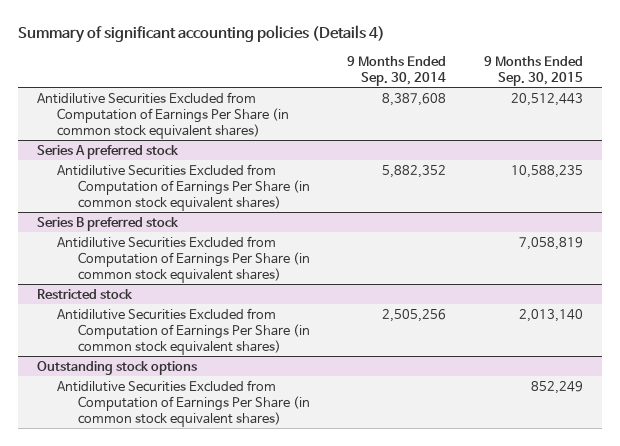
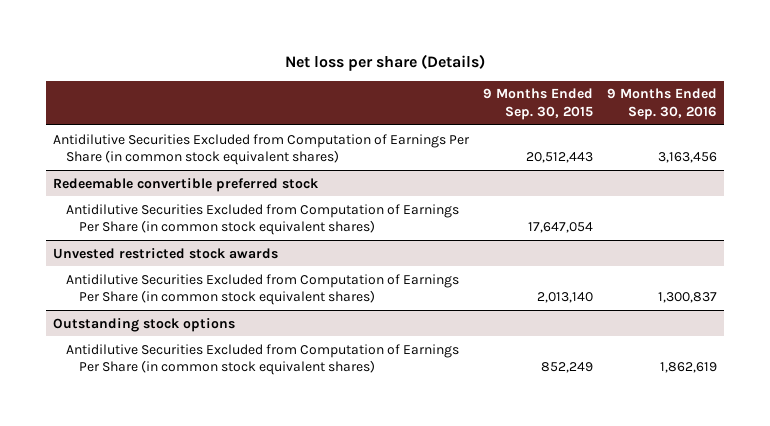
- Summary of significant accounting policies (Details 4)
+ Net loss per share (Details)
- | 9 Months Ended Sep. 30, 2014 | 9 Months Ended Sep. 30, 2015
+ | 9 Months Ended Sep. 30, 2015 | 9 Months Ended Sep. 30, 2016
- Series A preferred stock
- Antidilutive Securities Excluded from Computation of Earnings Per Share (in common stock equivalent shares) | 5,882,352 | 10,588,235
- Series B preferred stock
- Antidilutive Securities Excluded from Computation of Earnings Per Share (in common stock equivalent shares) | | 7,058,819
- Restricted stock
+ Redeemable convertible preferred stock
+ Antidilutive Securities Excluded from Computation of Earnings Per Share (in common stock equivalent shares) | 17,647,054 |
+ Unvested restricted stock awards

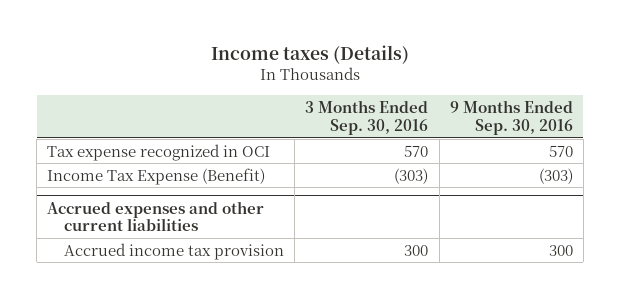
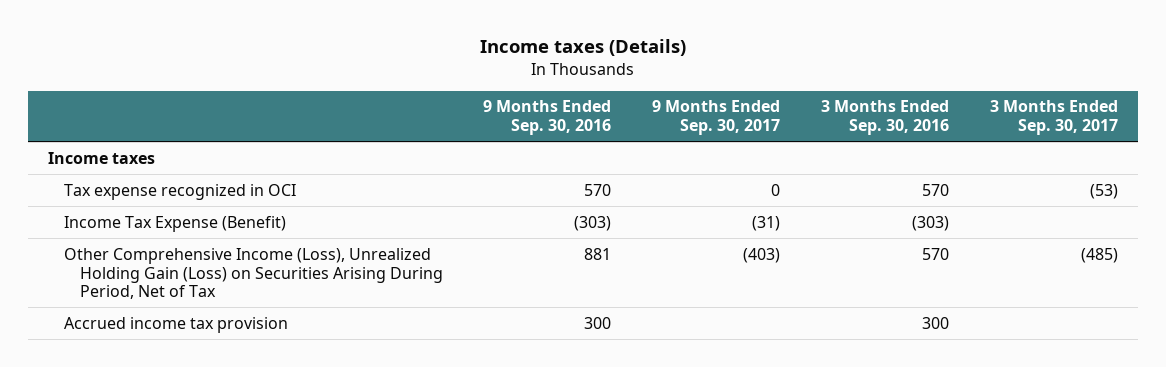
- | 3 Months Ended Sep. 30, 2016 | 9 Months Ended Sep. 30, 2016
+ | 9 Months Ended Sep. 30, 2016 | 9 Months Ended Sep. 30, 2017 | 3 Months Ended Sep. 30, 2016 | 3 Months Ended Sep. 30, 2017
+ Income taxes
- Accrued expenses and other current liabilities
+ Other Comprehensive Income (Loss), Unrealized Holding Gain (Loss) on Securities Arising During Period, Net of Tax | 881 | (403) | 570 | (485)

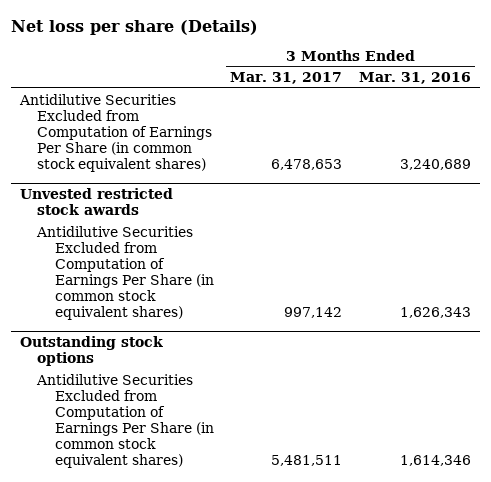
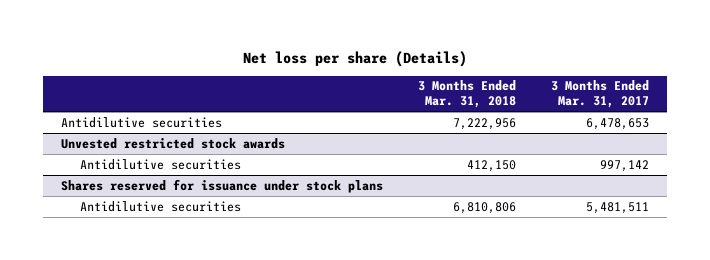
- | 3 Months Ended Mar. 31, 2017 | 3 Months Ended Mar. 31, 2016
+ | 3 Months Ended Mar. 31, 2018 | 3 Months Ended Mar. 31, 2017
- Antidilutive Securities Excluded from Computation of Earnings Per Share (in common stock equivalent shares) | 6,478,653 | 3,240,689
+ Antidilutive securities | 7,222,956 | 6,478,653
@ Unvested restricted stock awards
- Antidilutive Securities Excluded from Computation of Earnings Per Share (in common stock equivalent shares) | 997,142 | 1,626,343
- Outstanding stock options
- Antidilutive Securities Excluded from Computation of Earnings Per Share (in common stock equivalent shares) | 5,481,511 | 1,614,346
@ Unvested restricted stock awards
+ Antidilutive securities | 412,150 | 997,142
+ Shares reserved for issuance under stock plans
+ Antidilutive securities | 6,810,806 | 5,481,511

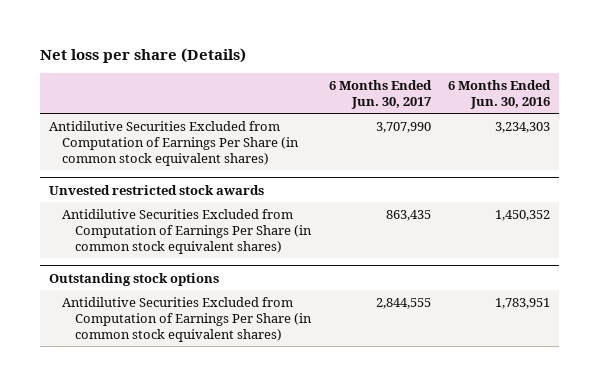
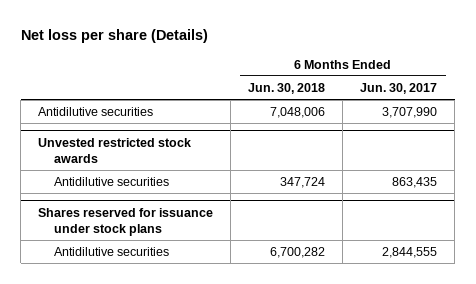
- | 6 Months Ended Jun. 30, 2017 | 6 Months Ended Jun. 30, 2016
+ | 6 Months Ended Jun. 30, 2018 | 6 Months Ended Jun. 30, 2017
- Antidilutive Securities Excluded from Computation of Earnings Per Share (in common stock equivalent shares) | 3,707,990 | 3,234,303
+ Antidilutive securities | 7,048,006 | 3,707,990
@ Unvested restricted stock awards
- Antidilutive Securities Excluded from Computation of Earnings Per Share (in common stock equivalent shares) | 863,435 | 1,450,352
- Outstanding stock options
- Antidilutive Securities Excluded from Computation of Earnings Per Share (in common stock equivalent shares) | 2,844,555 | 1,783,951
@ Unvested restricted stock awards
+ Antidilutive securities | 347,724 | 863,435
+ Shares reserved for issuance under stock plans
+ Antidilutive securities | 6,700,282 | 2,844,555

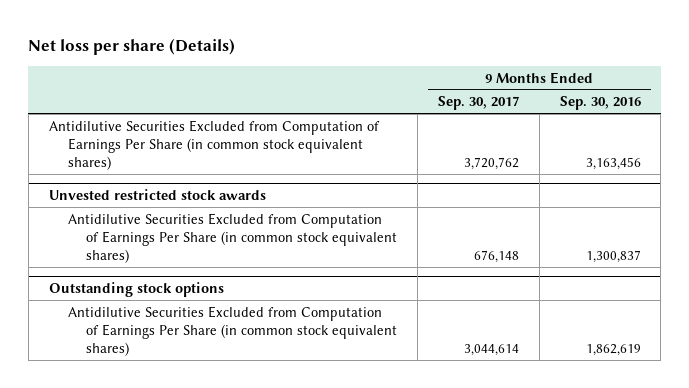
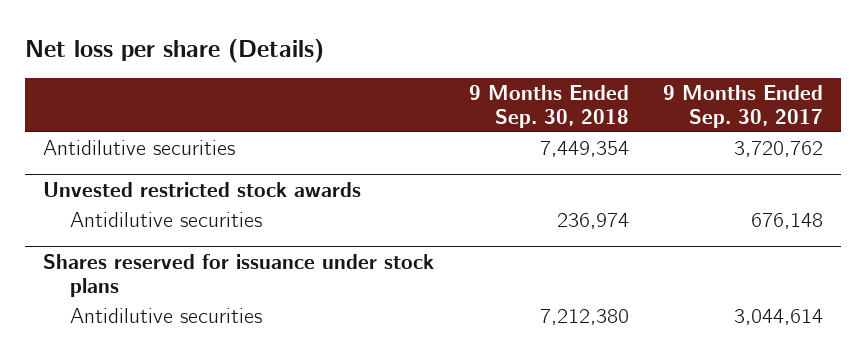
- | 9 Months Ended Sep. 30, 2017 | 9 Months Ended Sep. 30, 2016
+ | 9 Months Ended Sep. 30, 2018 | 9 Months Ended Sep. 30, 2017
- Antidilutive Securities Excluded from Computation of Earnings Per Share (in common stock equivalent shares) | 3,720,762 | 3,163,456
+ Antidilutive securities | 7,449,354 | 3,720,762
@ Unvested restricted stock awards
- Antidilutive Securities Excluded from Computation of Earnings Per Share (in common stock equivalent shares) | 676,148 | 1,300,837
- Outstanding stock options
- Antidilutive Securities Excluded from Computation of Earnings Per Share (in common stock equivalent shares) | 3,044,614 | 1,862,619
@ Unvested restricted stock awards
+ Antidilutive securities | 236,974 | 676,148
+ Shares reserved for issuance under stock plans
+ Antidilutive securities | 7,212,380 | 3,044,614

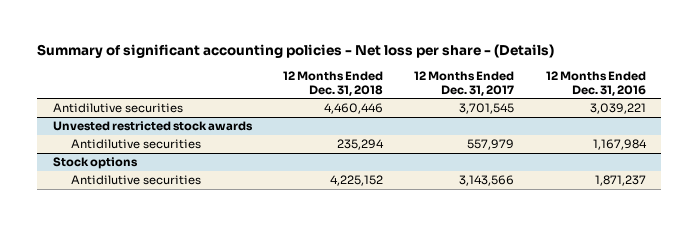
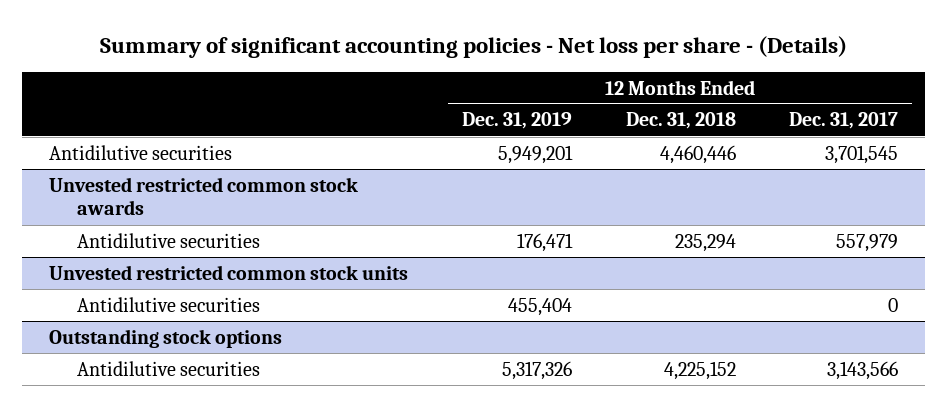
- | 12 Months Ended Dec. 31, 2018 | 12 Months Ended Dec. 31, 2017 | 12 Months Ended Dec. 31, 2016
+ | 12 Months Ended Dec. 31, 2019 | 12 Months Ended Dec. 31, 2018 | 12 Months Ended Dec. 31, 2017
- Unvested restricted stock awards
+ Unvested restricted common stock awards
- Stock options
+ Unvested restricted common stock units
+ Antidilutive securities | 455,404 | | 0
+ Outstanding stock options

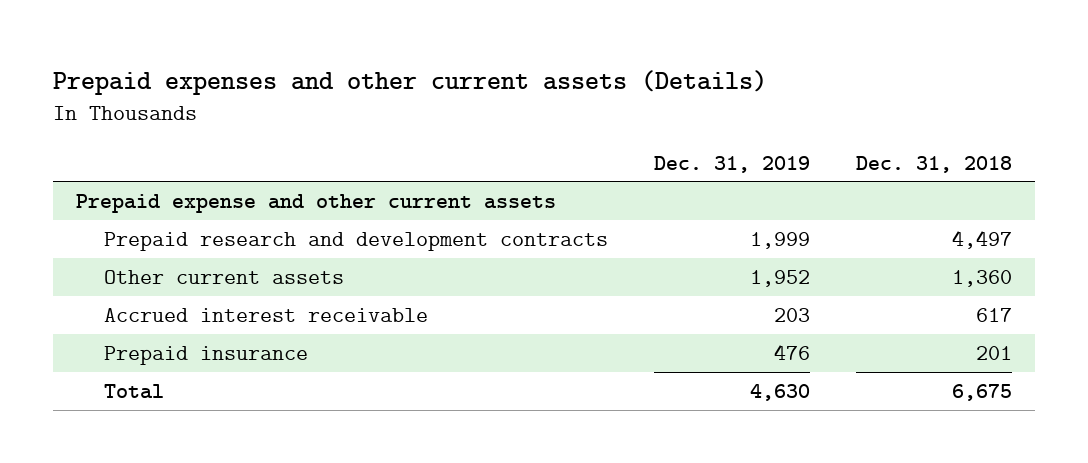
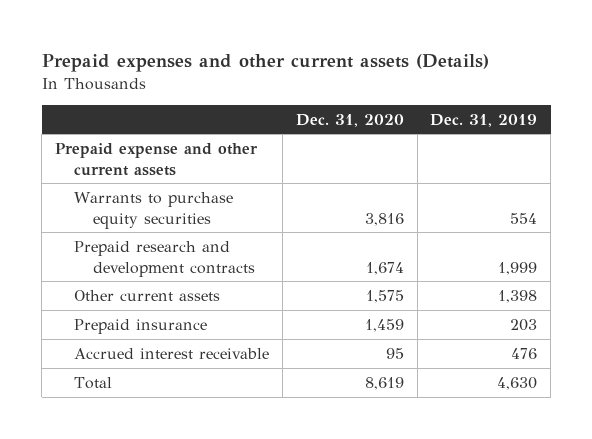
- | Dec. 31, 2019 | Dec. 31, 2018
+ | Dec. 31, 2020 | Dec. 31, 2019
+ Warrants to purchase equity securities | 3,816 | 554
- Other current assets | 1,952 | 1,360
- Accrued interest receivable | 203 | 617
- Prepaid insurance | 476 | 201
+ Other current assets | 1,575 | 1,398
+ Prepaid insurance | 1,459 | 203
+ Accrued interest receivable | 95 | 476

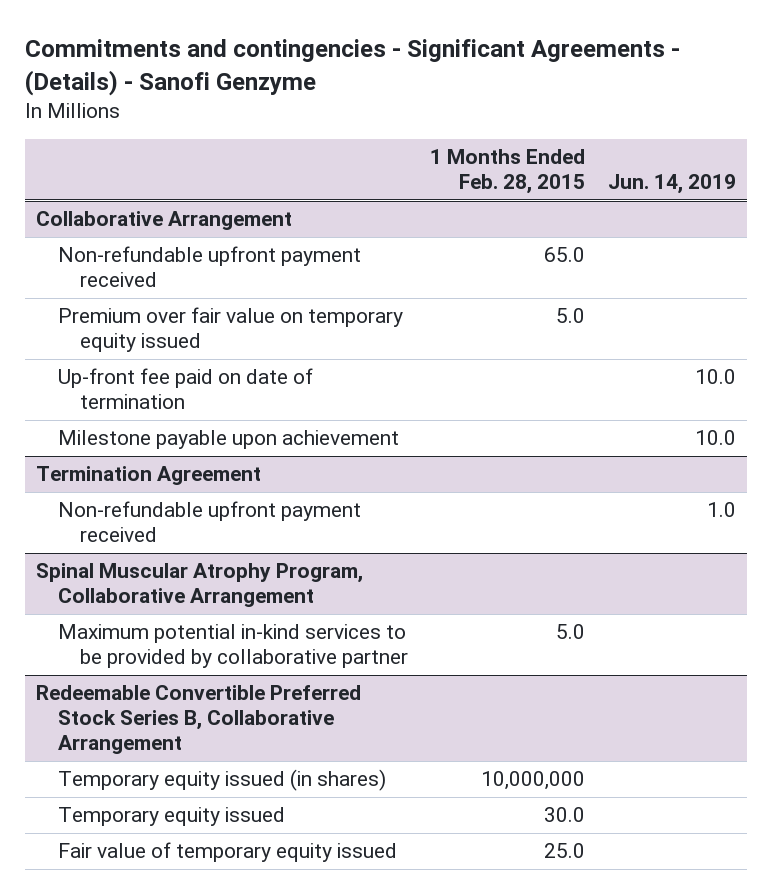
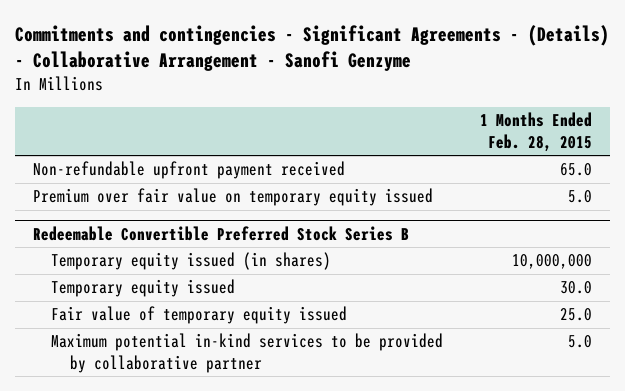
- Commitments and contingencies - Significant Agreements - (Details) - Sanofi Genzyme
+ Commitments and contingencies - Significant Agreements - (Details) - Collaborative Arrangement - Sanofi Genzyme
- | 1 Months Ended Feb. 28, 2015 | Jun. 14, 2019
+ | 1 Months Ended Feb. 28, 2015
- Collaborative Arrangement
- Up-front fee paid on date of termination | | 10.0
- Milestone payable upon achievement | | 10.0
- Termination Agreement
- Non-refundable upfront payment received | | 1.0
- Spinal Muscular Atrophy Program, Collaborative Arrangement
- Maximum potential in-kind services to be provided by collaborative partner | 5.0 |
- Redeemable Convertible Preferred Stock Series B, Collaborative Arrangement
+ Redeemable Convertible Preferred Stock Series B
+ Maximum potential in-kind services to be provided by collaborative partner | 5.0

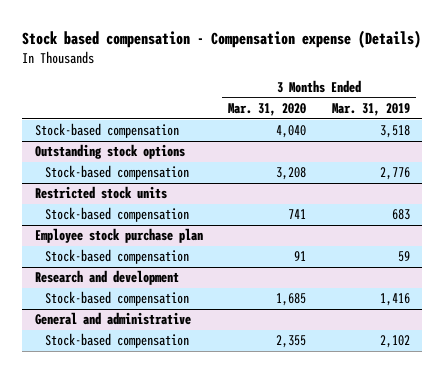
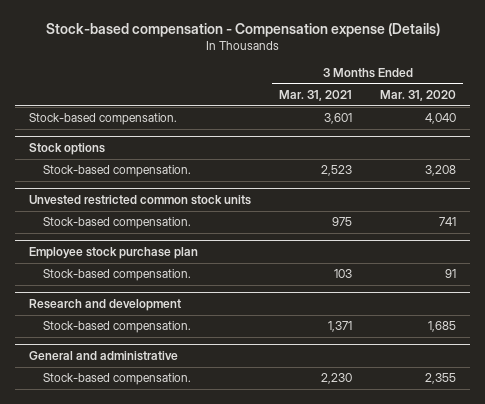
- Stock based compensation - Compensation expense (Details)
+ Stock-based compensation - Compensation expense (Details)
- | 3 Months Ended Mar. 31, 2020 | 3 Months Ended Mar. 31, 2019
+ | 3 Months Ended Mar. 31, 2021 | 3 Months Ended Mar. 31, 2020
- Stock-based compensation | 4,040 | 3,518
- Outstanding stock options
- Stock-based compensation | 3,208 | 2,776
- Restricted stock units
- Stock-based compensation | 741 | 683
+ Stock-based compensation. | 3,601 | 4,040
+ Stock options
+ Stock-based compensation. | 2,523 | 3,208
+ Unvested restricted common stock units
+ Stock-based compensation. | 975 | 741
@ Employee stock purchase plan
- Stock-based compensation | 91 | 59
+ Stock-based compensation. | 103 | 91
@ Research and development
- Stock-based compensation | 1,685 | 1,416
+ Stock-based compensation. | 1,371 | 1,685
@ General and administrative
- Stock-based compensation | 2,355 | 2,102
+ Stock-based compensation. | 2,230 | 2,355

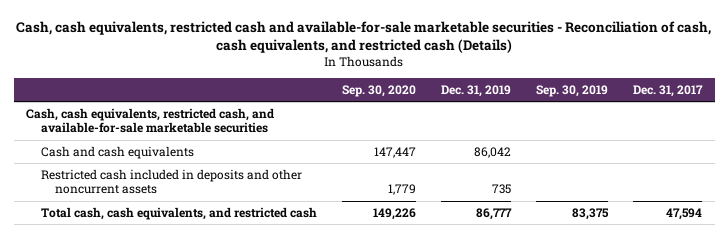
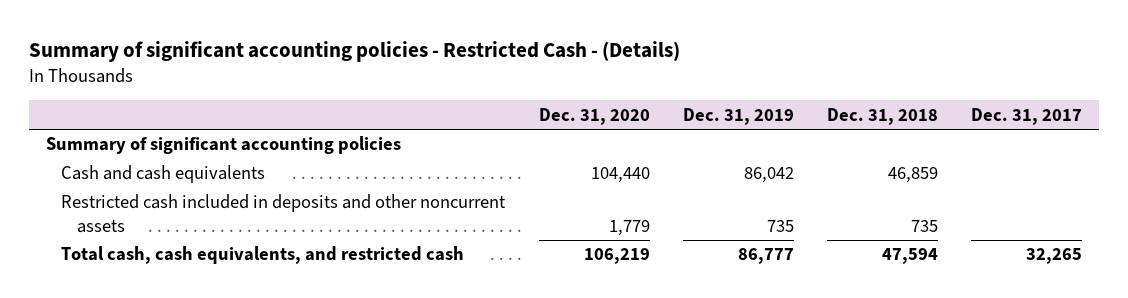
- Cash, cash equivalents, restricted cash and available-for-sale marketable securities - Reconciliation of cash, cash equivalents, and restricted cash (Details)
+ Summary of significant accounting policies - Restricted Cash - (Details)
- | Sep. 30, 2020 | Dec. 31, 2019 | Sep. 30, 2019 | Dec. 31, 2017
+ | Dec. 31, 2020 | Dec. 31, 2019 | Dec. 31, 2018 | Dec. 31, 2017
- Cash, cash equivalents, restricted cash, and available-for-sale marketable securities
+ Summary of significant accounting policies
- Total cash, cash equivalents, and restricted cash | 149,226 | 86,777 | 83,375 | 47,594
+ Total cash, cash equivalents, and restricted cash | 106,219 | 86,777 | 47,594 | 32,265

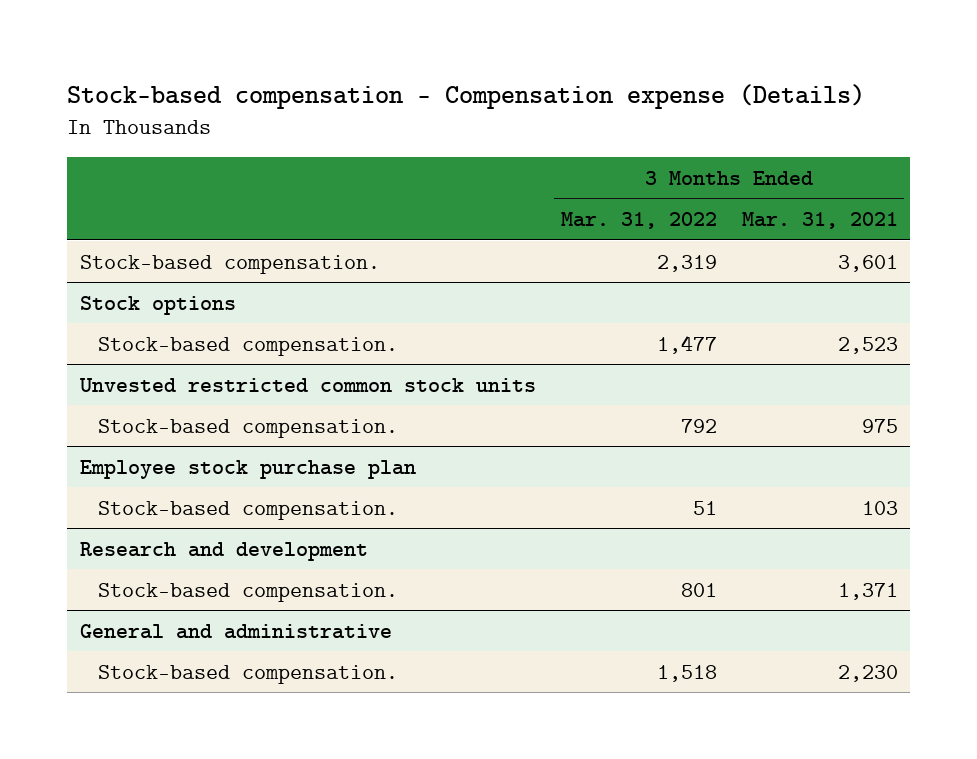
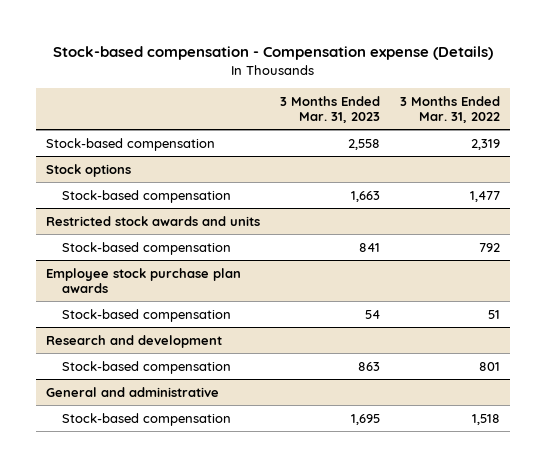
- | 3 Months Ended Mar. 31, 2022 | 3 Months Ended Mar. 31, 2021
+ | 3 Months Ended Mar. 31, 2023 | 3 Months Ended Mar. 31, 2022
- Stock-based compensation. | 2,319 | 3,601
+ Stock-based compensation | 2,558 | 2,319
@ Stock options
- Stock-based compensation. | 1,477 | 2,523
- Unvested restricted common stock units
- Stock-based compensation. | 792 | 975
- Employee stock purchase plan
- Stock-based compensation. | 51 | 103
@ Stock options
+ Stock-based compensation | 1,663 | 1,477
+ Restricted stock awards and units
+ Stock-based compensation | 841 | 792
+ Employee stock purchase plan awards
+ Stock-based compensation | 54 | 51
@ Research and development
- Stock-based compensation. | 801 | 1,371
+ Stock-based compensation | 863 | 801
@ General and administrative
- Stock-based compensation. | 1,518 | 2,230
+ Stock-based compensation | 1,695 | 1,518

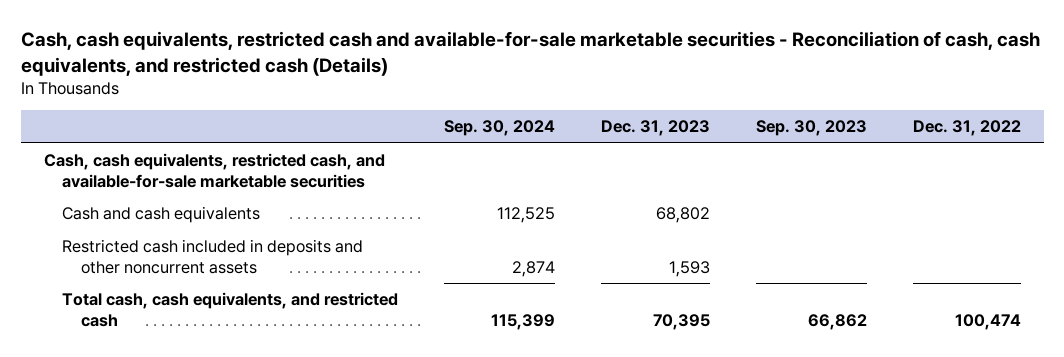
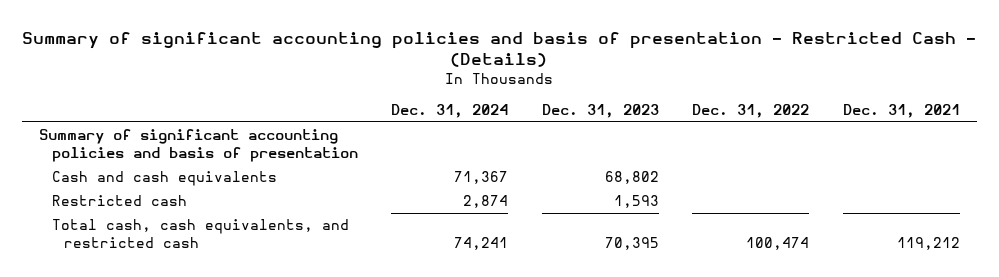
- Cash, cash equivalents, restricted cash and available-for-sale marketable securities - Reconciliation of cash, cash equivalents, and restricted cash (Details)
+ Summary of significant accounting policies and basis of presentation - Restricted Cash - (Details)
- | Sep. 30, 2024 | Dec. 31, 2023 | Sep. 30, 2023 | Dec. 31, 2022
+ | Dec. 31, 2024 | Dec. 31, 2023 | Dec. 31, 2022 | Dec. 31, 2021
- Cash, cash equivalents, restricted cash, and available-for-sale marketable securities
+ Summary of significant accounting policies and basis of presentation
- Restricted cash included in deposits and other noncurrent assets | 2,874 | 1,593 | |
+ Restricted cash | 2,874 | 1,593 | |

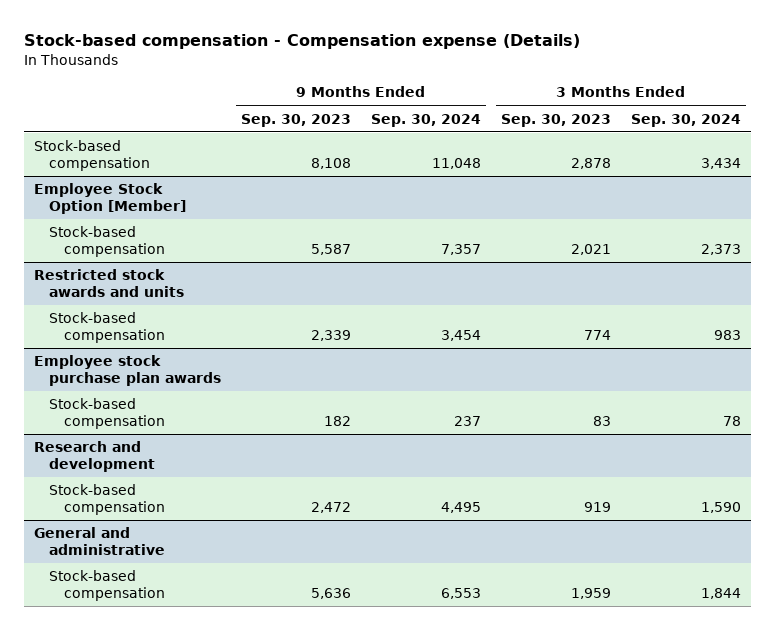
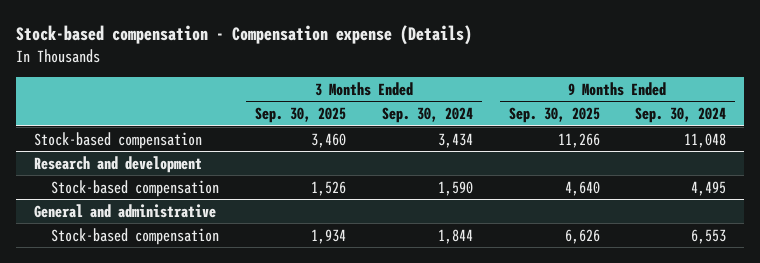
- | 9 Months Ended Sep. 30, 2023 | 9 Months Ended Sep. 30, 2024 | 3 Months Ended Sep. 30, 2023 | 3 Months Ended Sep. 30, 2024
+ | 3 Months Ended Sep. 30, 2025 | 3 Months Ended Sep. 30, 2024 | 9 Months Ended Sep. 30, 2025 | 9 Months Ended Sep. 30, 2024
- Employee Stock Option [Member]
- Stock-based compensation | 5,587 | 7,357 | 2,021 | 2,373
- Restricted stock awards and units
- Stock-based compensation | 2,339 | 3,454 | 774 | 983
- Employee stock purchase plan awards
- Stock-based compensation | 182 | 237 | 83 | 78

